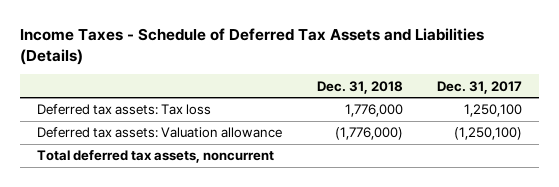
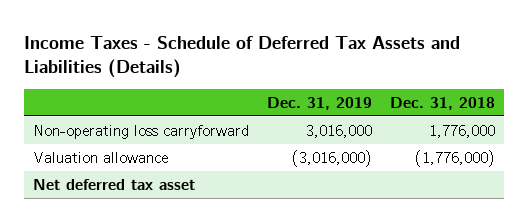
- | Dec. 31, 2018 | Dec. 31, 2017
+ | Dec. 31, 2019 | Dec. 31, 2018
- Deferred tax assets: Tax loss | 1,776,000 | 1,250,100
- Deferred tax assets: Valuation allowance | (1,776,000) | (1,250,100)
- Total deferred tax assets, noncurrent
+ Non-operating loss carryforward | 3,016,000 | 1,776,000
+ Valuation allowance | (3,016,000) | (1,776,000)
+ Net deferred tax asset

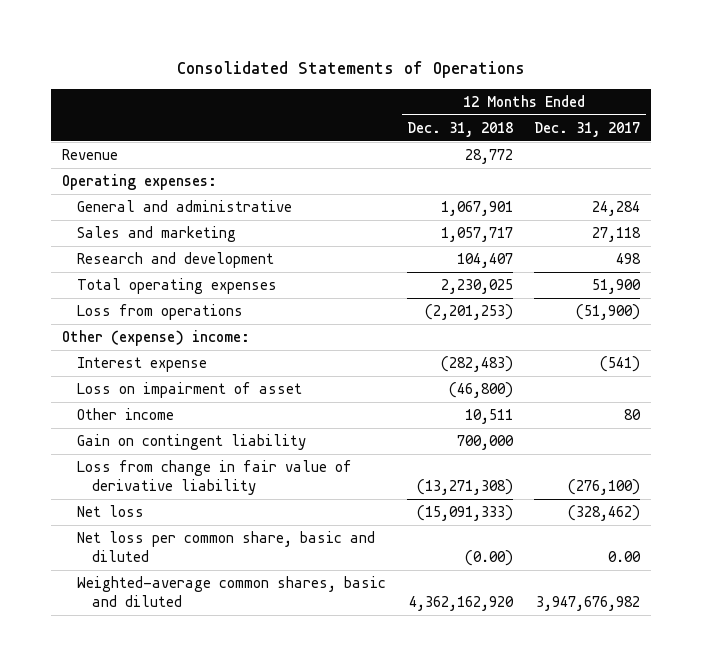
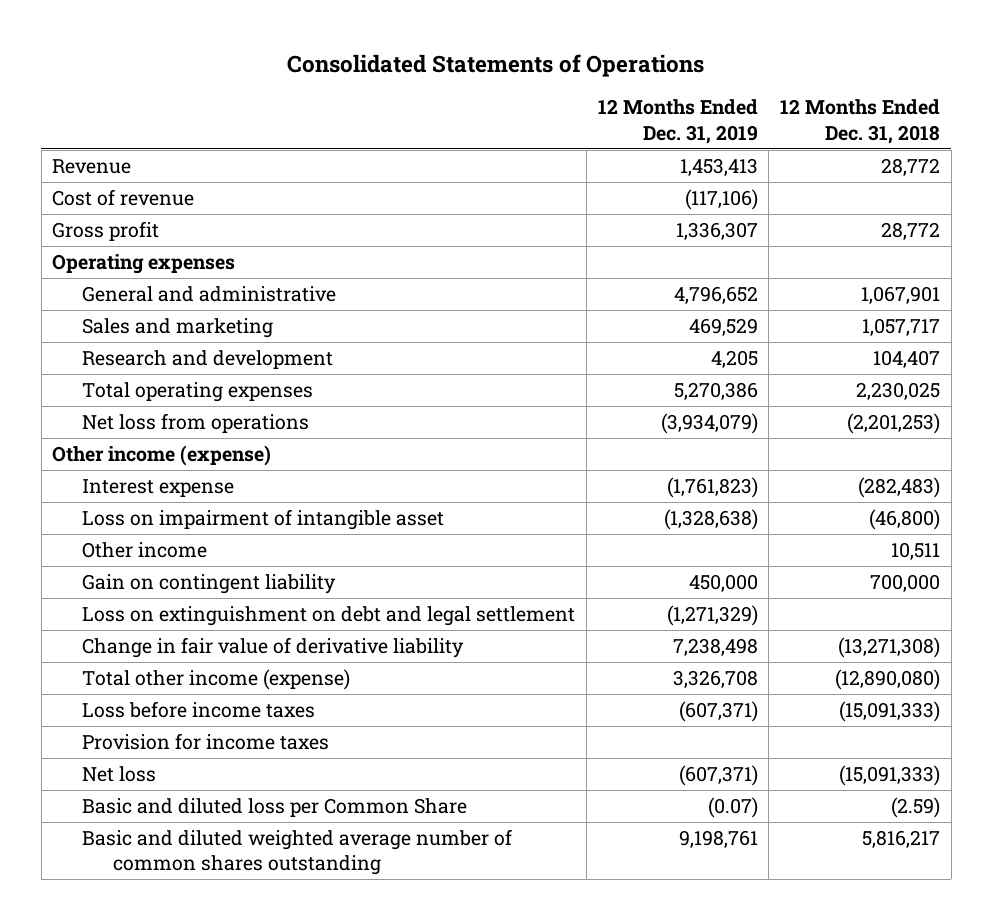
- | 12 Months Ended Dec. 31, 2018 | 12 Months Ended Dec. 31, 2017
+ | 12 Months Ended Dec. 31, 2019 | 12 Months Ended Dec. 31, 2018
- Operating expenses:
+ Cost of revenue | (117,106) |
+ Gross profit | 1,336,307 | 28,772
+ Operating expenses
- Loss from operations | (2,201,253) | (51,900)
- Other (expense) income:
+ Net loss from operations | (3,934,079) | (2,201,253)
+ Other income (expense)
- Loss on impairment of asset | (46,800) |
+ Loss on impairment of intangible asset | (1,328,638) | (46,800)
- Loss from change in fair value of derivative liability | (13,271,308) | (276,100)
+ Loss on extinguishment on debt and legal settlement | (1,271,329) |
+ Change in fair value of derivative liability | 7,238,498 | (13,271,308)
+ Total other income (expense) | 3,326,708 | (12,890,080)
+ Loss before income taxes | (607,371) | (15,091,333)
+ Provision for income taxes
- Net loss per common share, basic and diluted | (0.00) | 0.00
- Weighted-average common shares, basic and diluted | 4,362,162,920 | 3,947,676,982
+ Basic and diluted loss per Common Share | (0.07) | (2.59)
+ Basic and diluted weighted average number of common shares outstanding | 9,198,761 | 5,816,217

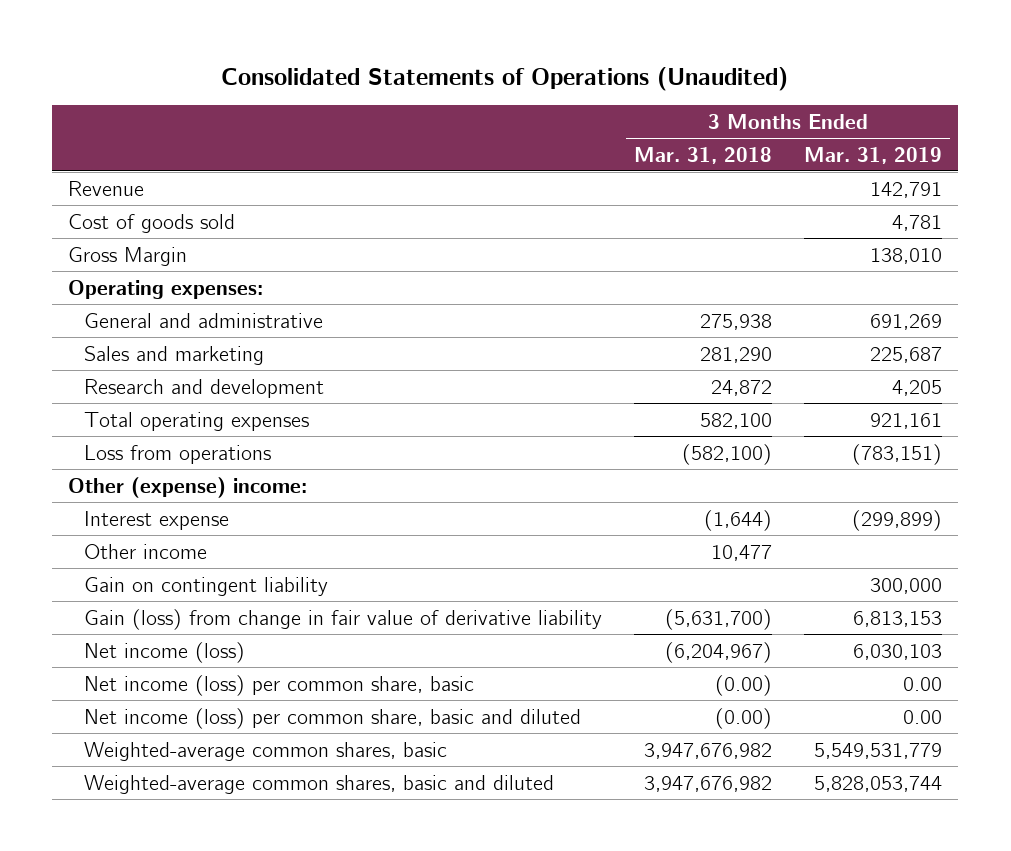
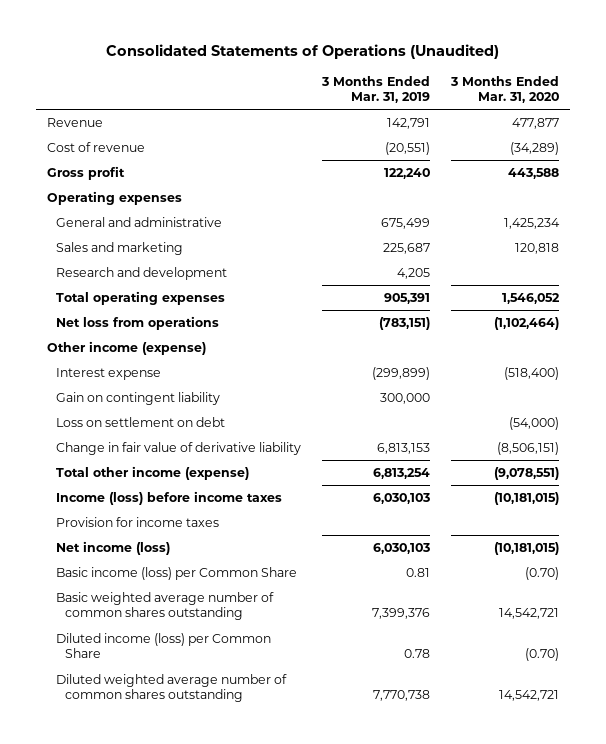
- | 3 Months Ended Mar. 31, 2018 | 3 Months Ended Mar. 31, 2019
+ | 3 Months Ended Mar. 31, 2019 | 3 Months Ended Mar. 31, 2020
- Cost of goods sold | | 4,781
- Gross Margin | | 138,010
- Operating expenses:
- General and administrative | 275,938 | 691,269
+ Cost of revenue | (20,551) | (34,289)
+ Gross profit | 122,240 | 443,588
+ Operating expenses
+ General and administrative | 675,499 | 1,425,234
- Total operating expenses | 582,100 | 921,161
- Loss from operations | (582,100) | (783,151)
- Other (expense) income:
+ Total operating expenses | 905,391 | 1,546,052
+ Net loss from operations | (783,151) | (1,102,464)
+ Other income (expense)
- Other income | 10,477 |
- Gain (loss) from change in fair value of derivative liability | (5,631,700) | 6,813,153
+ Loss on settlement on debt | | (54,000)
+ Change in fair value of derivative liability | 6,813,153 | (8,506,151)
+ Total other income (expense) | 6,813,254 | (9,078,551)
+ Income (loss) before income taxes | 6,030,103 | (10,181,015)
+ Provision for income taxes
- Net income (loss) per common share, basic | (0.00) | 0.00
- Net income (loss) per common share, basic and diluted | (0.00) | 0.00
- Weighted-average common shares, basic | 3,947,676,982 | 5,549,531,779
- Weighted-average common shares, basic and diluted | 3,947,676,982 | 5,828,053,744
+ Basic income (loss) per Common Share | 0.81 | (0.70)
+ Basic weighted average number of common shares outstanding | 7,399,376 | 14,542,721
+ Diluted income (loss) per Common Share | 0.78 | (0.70)
+ Diluted weighted average number of common shares outstanding | 7,770,738 | 14,542,721

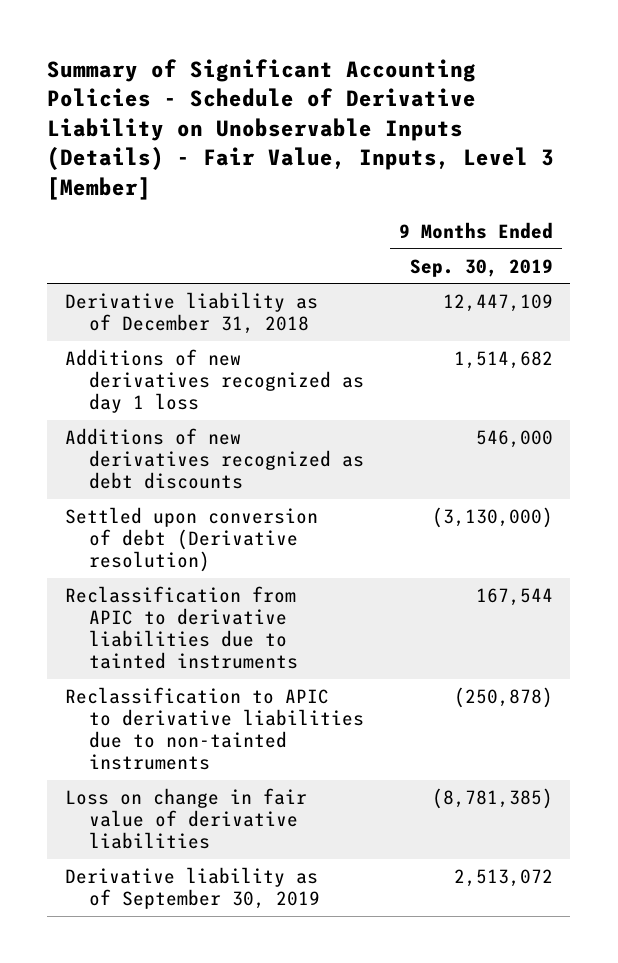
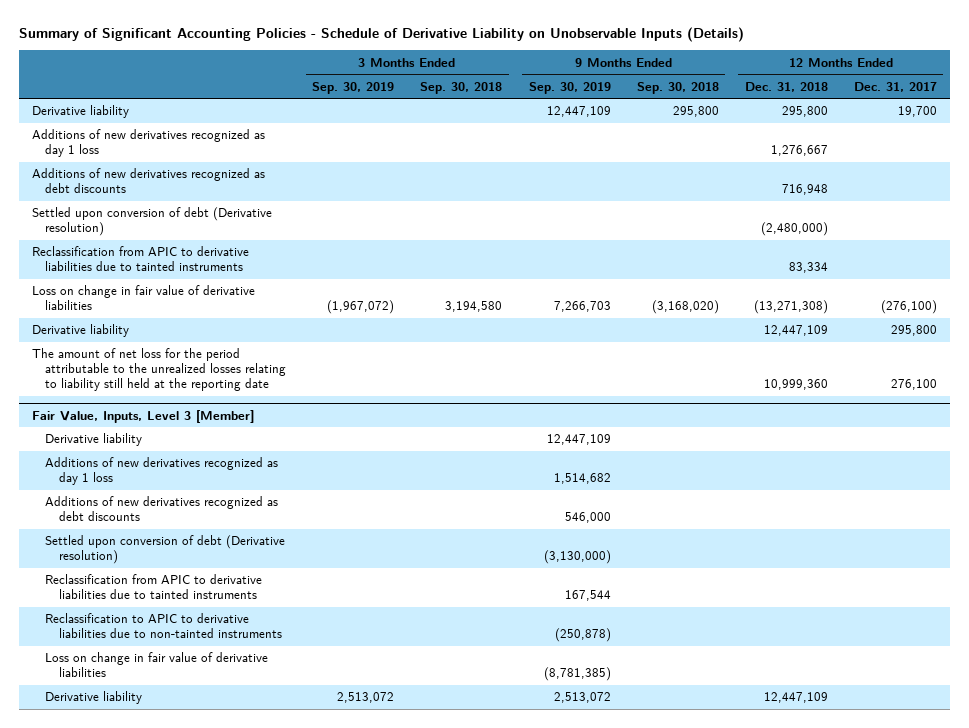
- Summary of Significant Accounting Policies - Schedule of Derivative Liability on Unobservable Inputs (Details) - Fair Value, Inputs, Level 3 [Member]
+ Summary of Significant Accounting Policies - Schedule of Derivative Liability on Unobservable Inputs (Details)
- | 9 Months Ended Sep. 30, 2019
+ | 3 Months Ended Sep. 30, 2019 | 3 Months Ended Sep. 30, 2018 | 9 Months Ended Sep. 30, 2019 | 9 Months Ended Sep. 30, 2018 | 12 Months Ended Dec. 31, 2018 | 12 Months Ended Dec. 31, 2017
- Derivative liability as of December 31, 2018 | 12,447,109
+ Derivative liability | | | 12,447,109 | 295,800 | 295,800 | 19,700
+ Additions of new derivatives recognized as day 1 loss | | | | | 1,276,667 |
+ Additions of new derivatives recognized as debt discounts | | | | | 716,948 |
+ Settled upon conversion of debt (Derivative resolution) | | | | | (2,480,000) |
+ Reclassification from APIC to derivative liabilities due to tainted instruments | | | | | 83,334 |
+ Loss on change in fair value of derivative liabilities | (1,967,072) | 3,194,580 | 7,266,703 | (3,168,020) | (13,271,308) | (276,100)
+ Derivative liability | | | | | 12,447,109 | 295,800
+ The amount of net loss for the period attributable to the unrealized losses relating to liability still held at the reporting date | | | | | 10,999,360 | 276,100
+ Fair Value, Inputs, Level 3 [Member]
+ Derivative liability | | | 12,447,109 | | |
- Derivative liability as of September 30, 2019 | 2,513,072
+ Derivative liability | 2,513,072 | | 2,513,072 | | 12,447,109 |

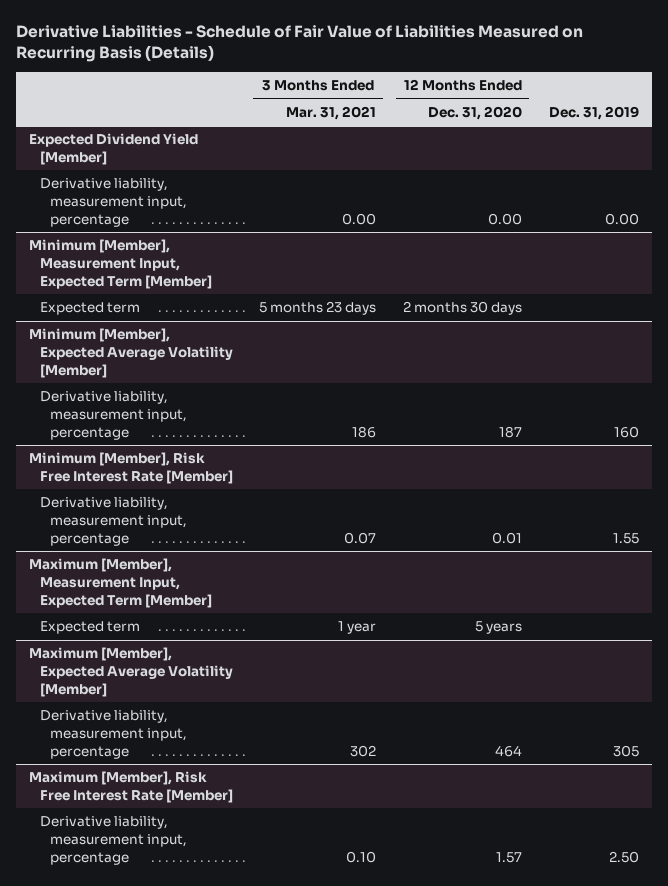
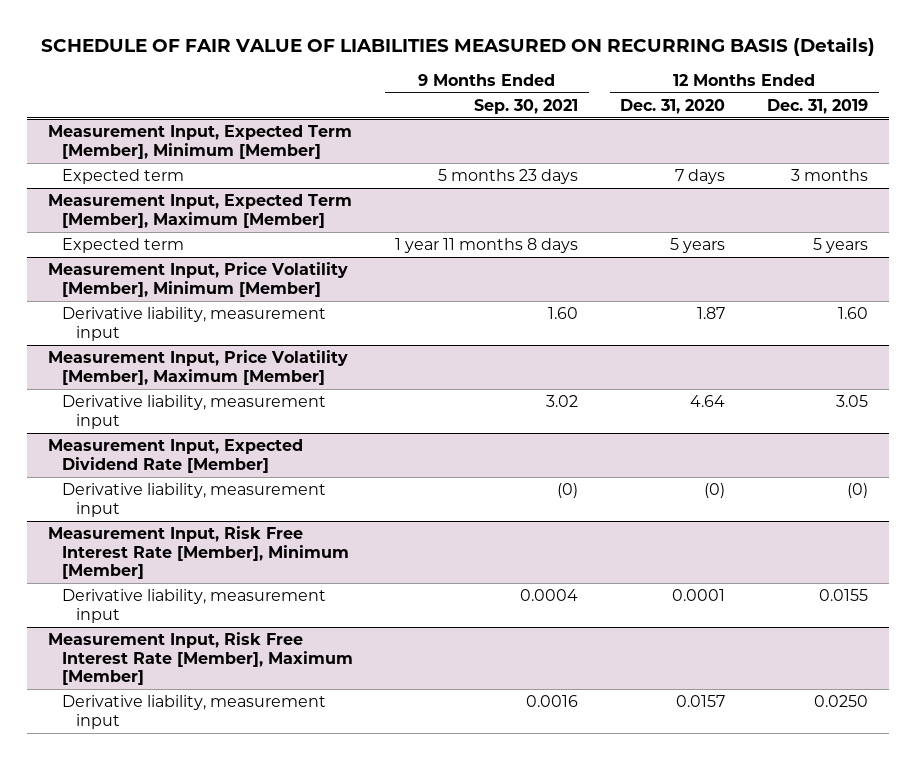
- Derivative Liabilities - Schedule of Fair Value of Liabilities Measured on Recurring Basis (Details)
+ SCHEDULE OF FAIR VALUE OF LIABILITIES MEASURED ON RECURRING BASIS (Details)
- | 3 Months Ended Mar. 31, 2021 | 12 Months Ended Dec. 31, 2020 | Dec. 31, 2019
+ | 9 Months Ended Sep. 30, 2021 | 12 Months Ended Dec. 31, 2020 | 12 Months Ended Dec. 31, 2019
- Expected Dividend Yield [Member]
- Derivative liability, measurement input, percentage | 0.00 | 0.00 | 0.00
- Minimum [Member], Measurement Input, Expected Term [Member]
- Expected term | 5 months 23 days | 2 months 30 days |
- Minimum [Member], Expected Average Volatility [Member]
- Derivative liability, measurement input, percentage | 186 | 187 | 160
- Minimum [Member], Risk Free Interest Rate [Member]
- Derivative liability, measurement input, percentage | 0.07 | 0.01 | 1.55
- Maximum [Member], Measurement Input, Expected Term [Member]
+ Measurement Input, Expected Term [Member], Minimum [Member]
+ Expected term | 5 months 23 days | 7 days | 3 months
+ Measurement Input, Expected Term [Member], Maximum [Member]
- Maximum [Member], Expected Average Volatility [Member]
- Derivative liability, measurement input, percentage | 302 | 464 | 305
- Maximum [Member], Risk Free Interest Rate [Member]
- Derivative liability, measurement input, percentage | 0.10 | 1.57 | 2.50
+ Measurement Input, Price Volatility [Member], Minimum [Member]
+ Derivative liability, measurement input | 1.60 | 1.87 | 1.60
+ Measurement Input, Price Volatility [Member], Maximum [Member]
+ Derivative liability, measurement input | 3.02 | 4.64 | 3.05
+ Measurement Input, Expected Dividend Rate [Member]
+ Derivative liability, measurement input | (0) | (0) | (0)
+ Measurement Input, Risk Free Interest Rate [Member], Minimum [Member]
+ Derivative liability, measurement input | 0.0004 | 0.0001 | 0.0155
+ Measurement Input, Risk Free Interest Rate [Member], Maximum [Member]
+ Derivative liability, measurement input | 0.0016 | 0.0157 | 0.0250

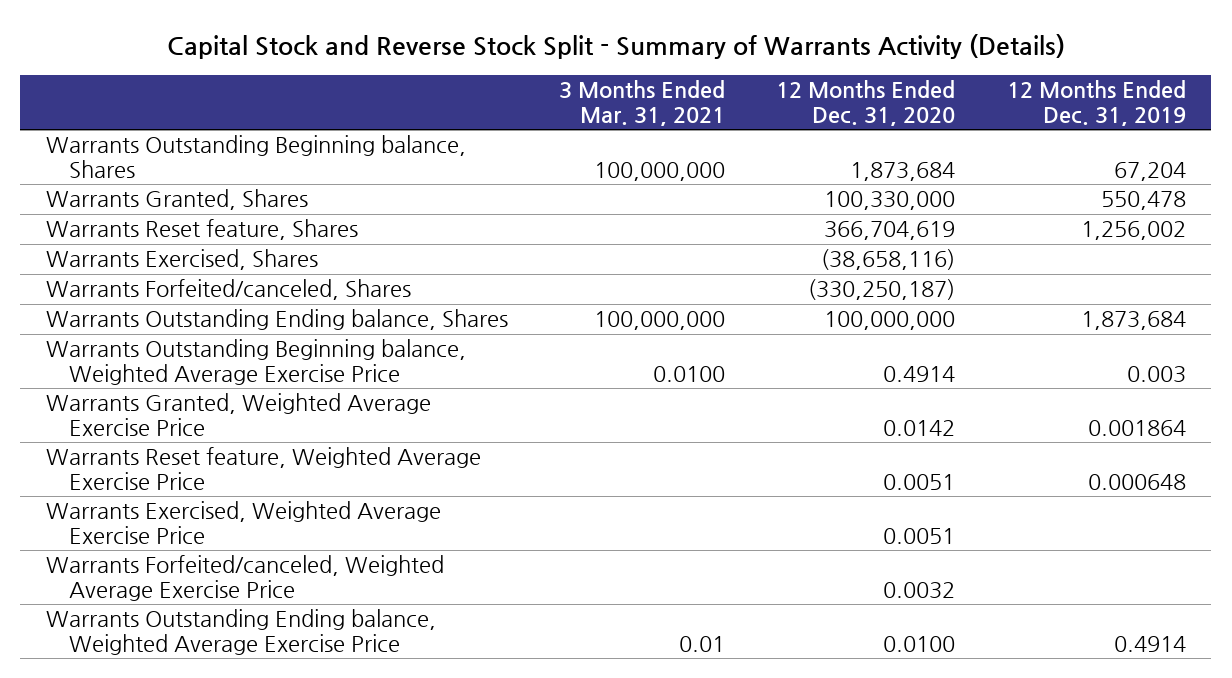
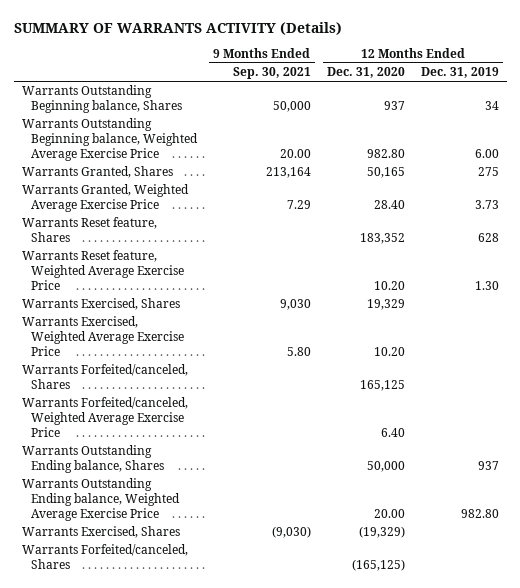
- Capital Stock and Reverse Stock Split - Summary of Warrants Activity (Details)
+ SUMMARY OF WARRANTS ACTIVITY (Details)
- | 3 Months Ended Mar. 31, 2021 | 12 Months Ended Dec. 31, 2020 | 12 Months Ended Dec. 31, 2019
+ | 9 Months Ended Sep. 30, 2021 | 12 Months Ended Dec. 31, 2020 | 12 Months Ended Dec. 31, 2019
- Warrants Outstanding Beginning balance, Shares | 100,000,000 | 1,873,684 | 67,204
- Warrants Granted, Shares | | 100,330,000 | 550,478
- Warrants Reset feature, Shares | | 366,704,619 | 1,256,002
- Warrants Exercised, Shares | | (38,658,116) |
- Warrants Forfeited/canceled, Shares | | (330,250,187) |
- Warrants Outstanding Ending balance, Shares | 100,000,000 | 100,000,000 | 1,873,684
- Warrants Outstanding Beginning balance, Weighted Average Exercise Price | 0.0100 | 0.4914 | 0.003
- Warrants Granted, Weighted Average Exercise Price | | 0.0142 | 0.001864
- Warrants Reset feature, Weighted Average Exercise Price | | 0.0051 | 0.000648
- Warrants Exercised, Weighted Average Exercise Price | | 0.0051 |
- Warrants Forfeited/canceled, Weighted Average Exercise Price | | 0.0032 |
- Warrants Outstanding Ending balance, Weighted Average Exercise Price | 0.01 | 0.0100 | 0.4914
+ Warrants Outstanding Beginning balance, Shares | 50,000 | 937 | 34
+ Warrants Outstanding Beginning balance, Weighted Average Exercise Price | 20.00 | 982.80 | 6.00
+ Warrants Granted, Shares | 213,164 | 50,165 | 275
+ Warrants Granted, Weighted Average Exercise Price | 7.29 | 28.40 | 3.73
+ Warrants Reset feature, Shares | | 183,352 | 628
+ Warrants Reset feature, Weighted Average Exercise Price | | 10.20 | 1.30
+ Warrants Exercised, Shares | 9,030 | 19,329 |
+ Warrants Exercised, Weighted Average Exercise Price | 5.80 | 10.20 |
+ Warrants Forfeited/canceled, Shares | | 165,125 |
+ Warrants Forfeited/canceled, Weighted Average Exercise Price | | 6.40 |
+ Warrants Outstanding Ending balance, Shares | | 50,000 | 937
+ Warrants Outstanding Ending balance, Weighted Average Exercise Price | | 20.00 | 982.80
+ Warrants Exercised, Shares | (9,030) | (19,329) |
+ Warrants Forfeited/canceled, Shares | | (165,125) |

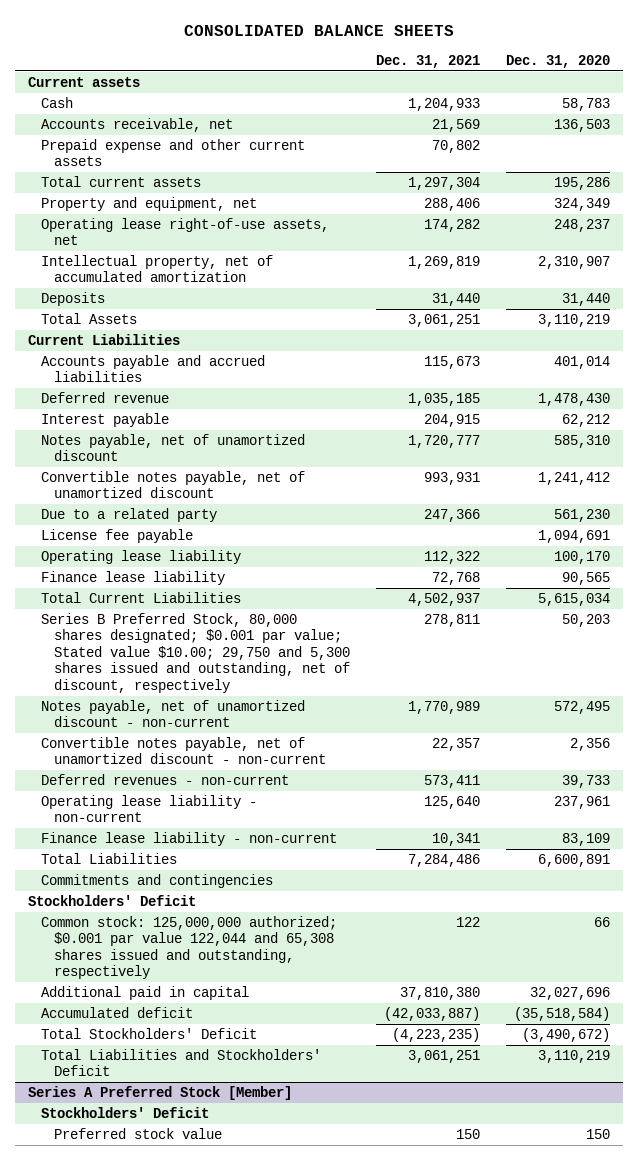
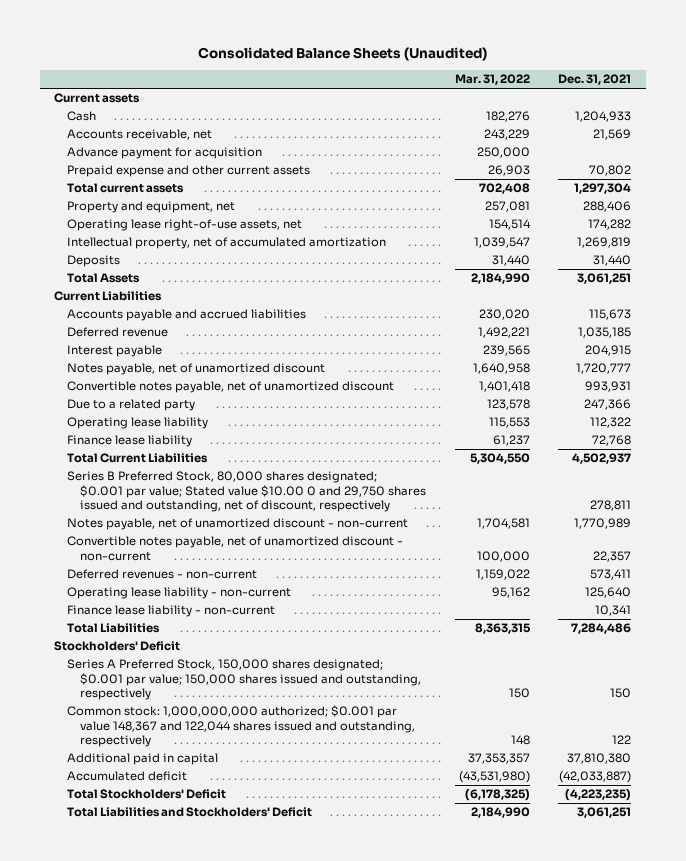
- CONSOLIDATED BALANCE SHEETS
+ Consolidated Balance Sheets (Unaudited)
- | Dec. 31, 2021 | Dec. 31, 2020
+ | Mar. 31, 2022 | Dec. 31, 2021
+ Advance payment for acquisition | 250,000 |
- License fee payable | | 1,094,691
- Series B Preferred Stock, 80,000 shares designated; $0.001 par value; Stated value $10.00; 29,750 and 5,300 shares issued and outstanding, net of discount, respectively | 278,811 | 50,203
+ Series B Preferred Stock, 80,000 shares designated; $0.001 par value; Stated value $10.00 0 and 29,750 shares issued and outstanding, net of discount, respectively | | 278,811
- Commitments and contingencies
- Common stock: 125,000,000 authorized; $0.001 par value 122,044 and 65,308 shares issued and outstanding, respectively | 122 | 66
+ Series A Preferred Stock, 150,000 shares designated; $0.001 par value; 150,000 shares issued and outstanding, respectively | 150 | 150
+ Common stock: 1,000,000,000 authorized; $0.001 par value 148,367 and 122,044 shares issued and outstanding, respectively | 148 | 122
- Series A Preferred Stock [Member]
- Stockholders' Deficit
- Preferred stock value | 150 | 150

